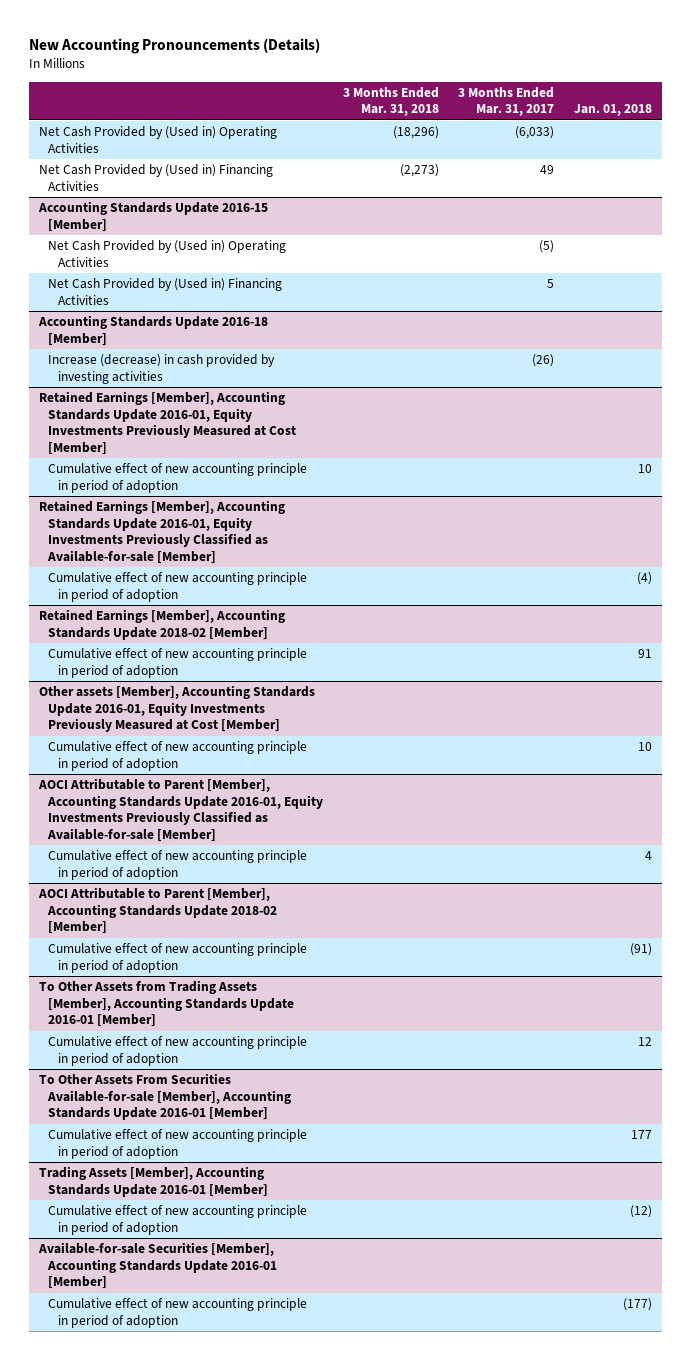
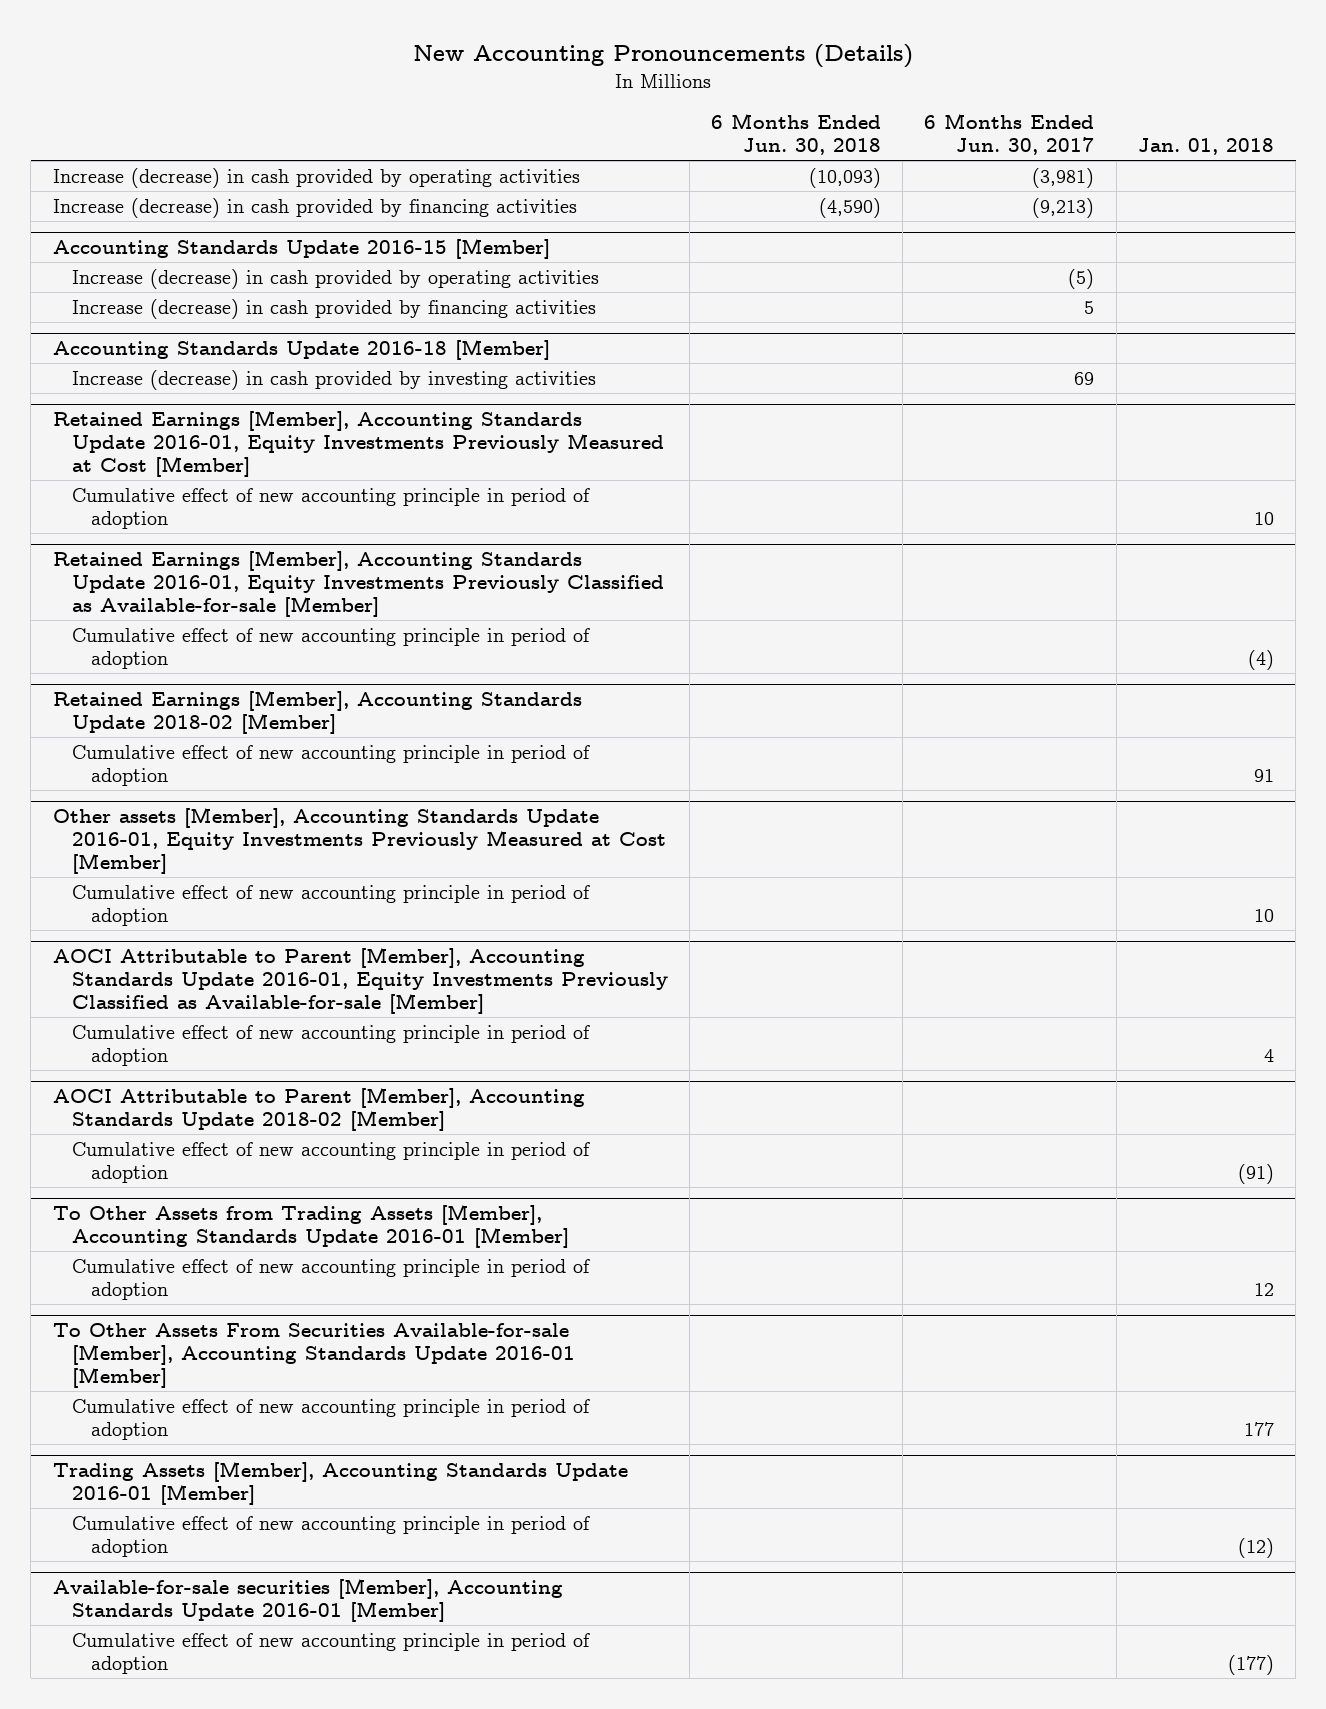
- | 3 Months Ended Mar. 31, 2018 | 3 Months Ended Mar. 31, 2017 | Jan. 01, 2018
+ | 6 Months Ended Jun. 30, 2018 | 6 Months Ended Jun. 30, 2017 | Jan. 01, 2018
- Net Cash Provided by (Used in) Operating Activities | (18,296) | (6,033) |
- Net Cash Provided by (Used in) Financing Activities | (2,273) | 49 |
+ Increase (decrease) in cash provided by operating activities | (10,093) | (3,981) |
+ Increase (decrease) in cash provided by financing activities | (4,590) | (9,213) |
@ Accounting Standards Update 2016-15 [Member]
- Net Cash Provided by (Used in) Operating Activities | | (5) |
- Net Cash Provided by (Used in) Financing Activities | | 5 |
+ Increase (decrease) in cash provided by operating activities | | (5) |
+ Increase (decrease) in cash provided by financing activities | | 5 |
- Available-for-sale Securities [Member], Accounting Standards Update 2016-01 [Member]
+ Available-for-sale securities [Member], Accounting Standards Update 2016-01 [Member]

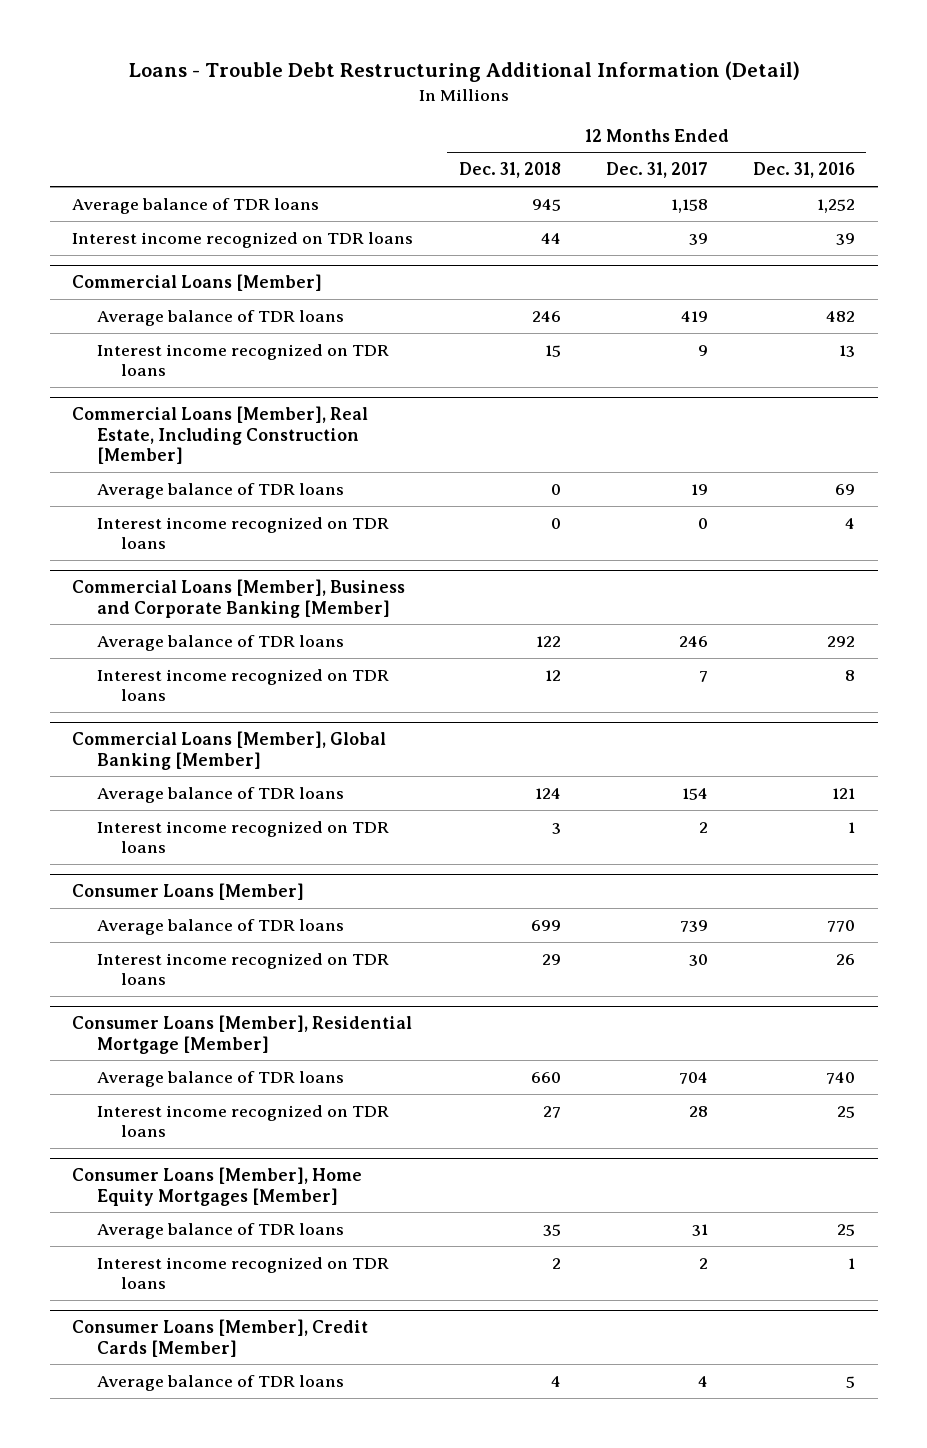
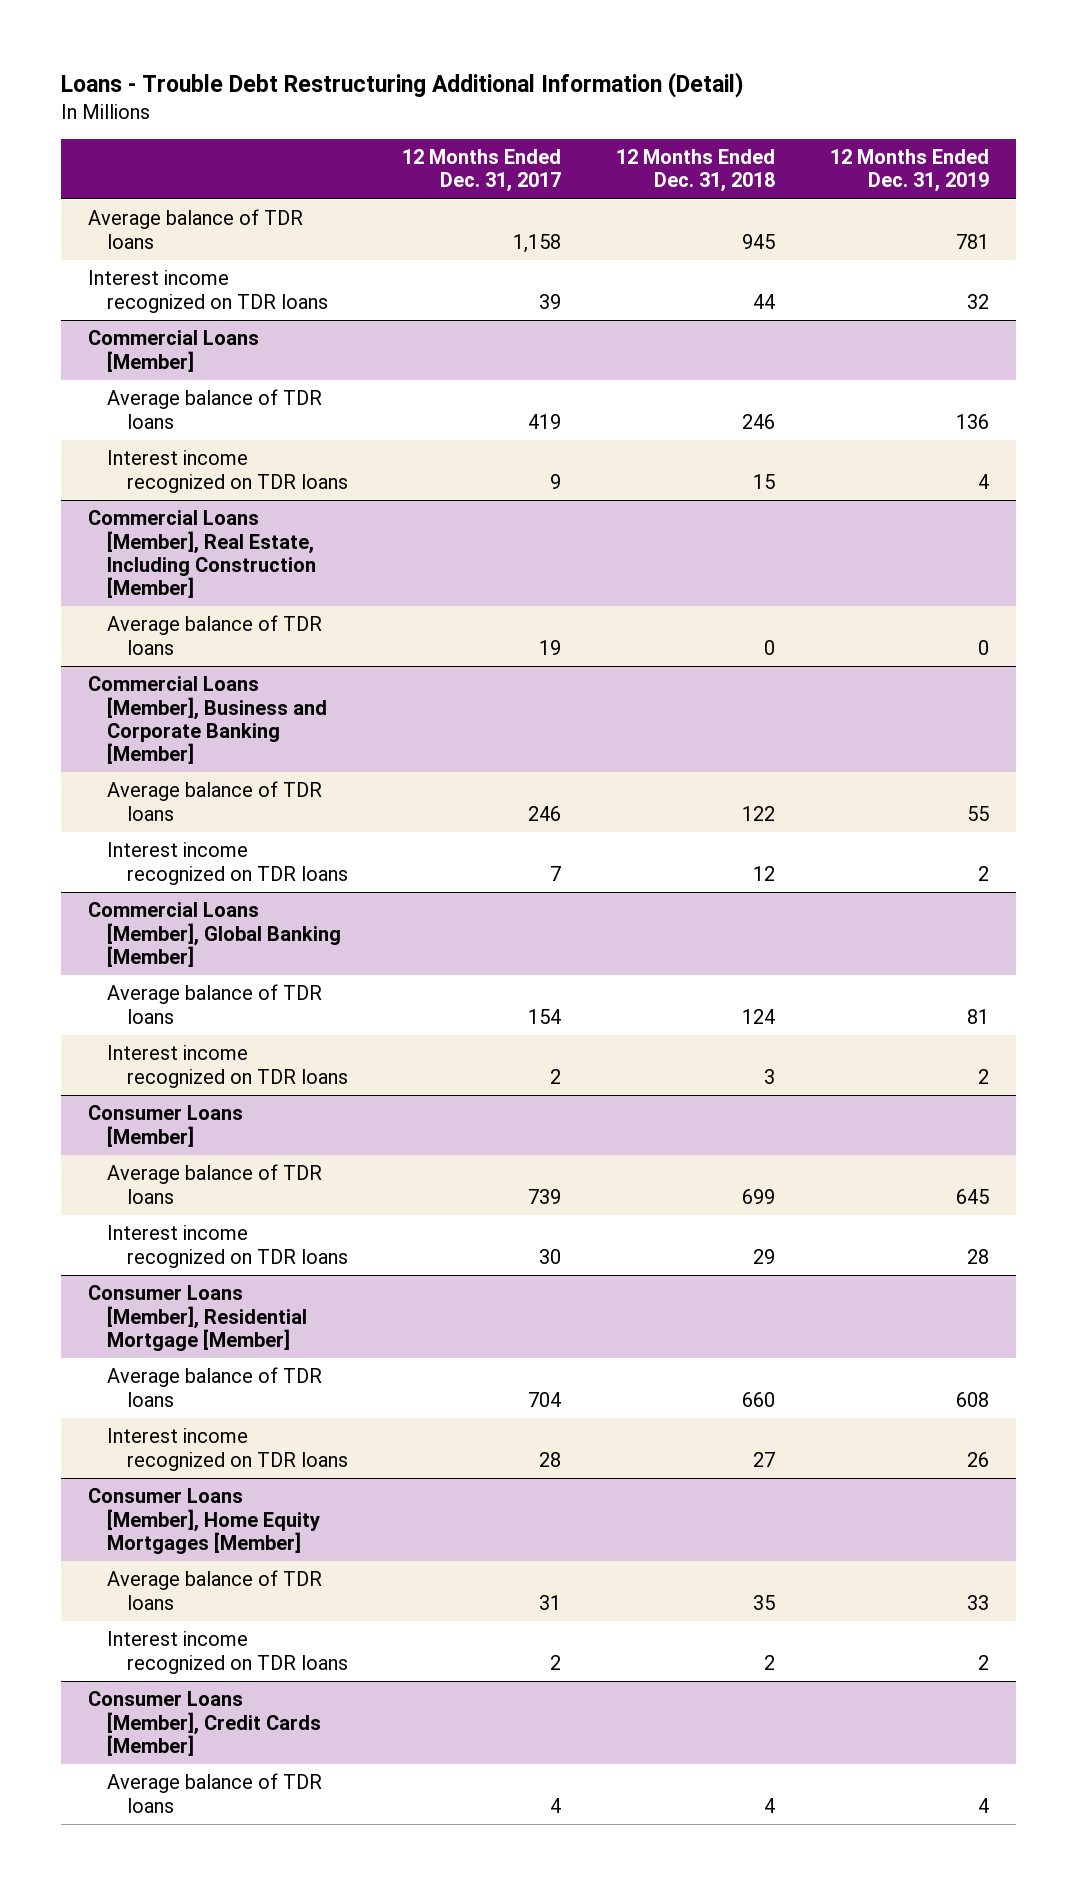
- | 12 Months Ended Dec. 31, 2018 | 12 Months Ended Dec. 31, 2017 | 12 Months Ended Dec. 31, 2016
+ | 12 Months Ended Dec. 31, 2017 | 12 Months Ended Dec. 31, 2018 | 12 Months Ended Dec. 31, 2019
@ Commercial Loans [Member], Real Estate, Including Construction [Member]
- Interest income recognized on TDR loans | 0 | 0 | 4

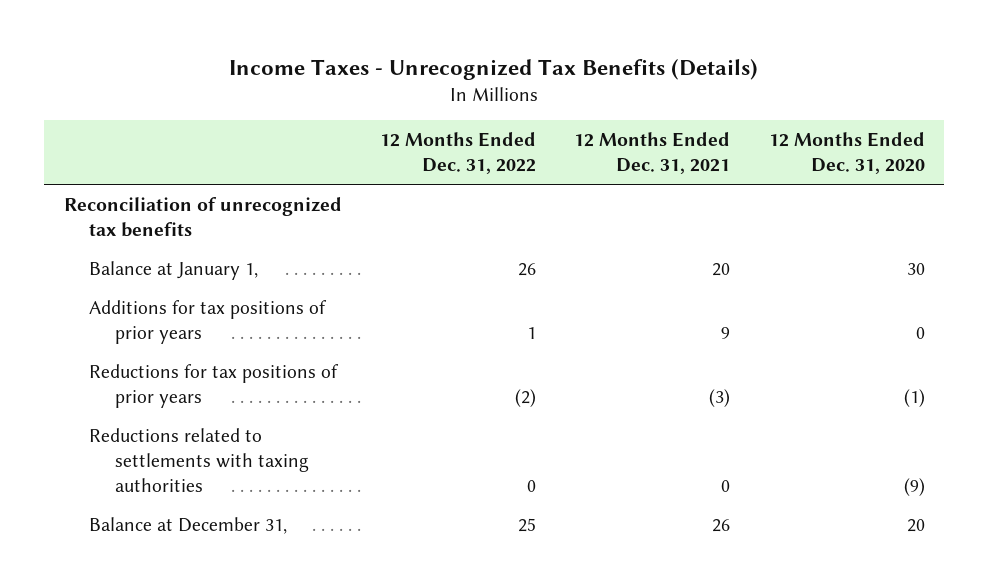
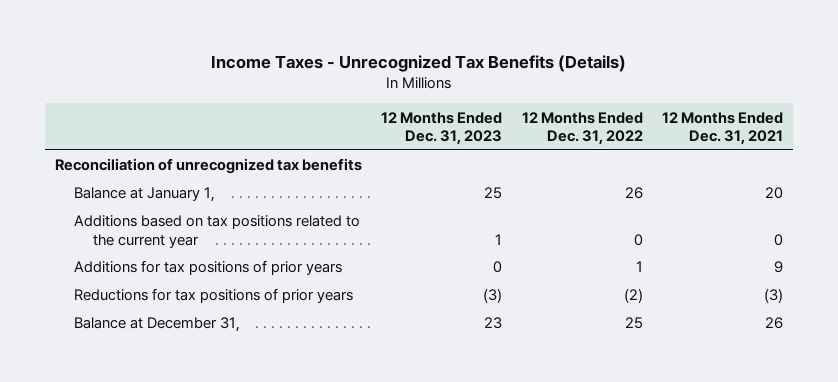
- | 12 Months Ended Dec. 31, 2022 | 12 Months Ended Dec. 31, 2021 | 12 Months Ended Dec. 31, 2020
+ | 12 Months Ended Dec. 31, 2023 | 12 Months Ended Dec. 31, 2022 | 12 Months Ended Dec. 31, 2021
+ Additions based on tax positions related to the current year | 1 | 0 | 0
- Reductions related to settlements with taxing authorities | 0 | 0 | (9)

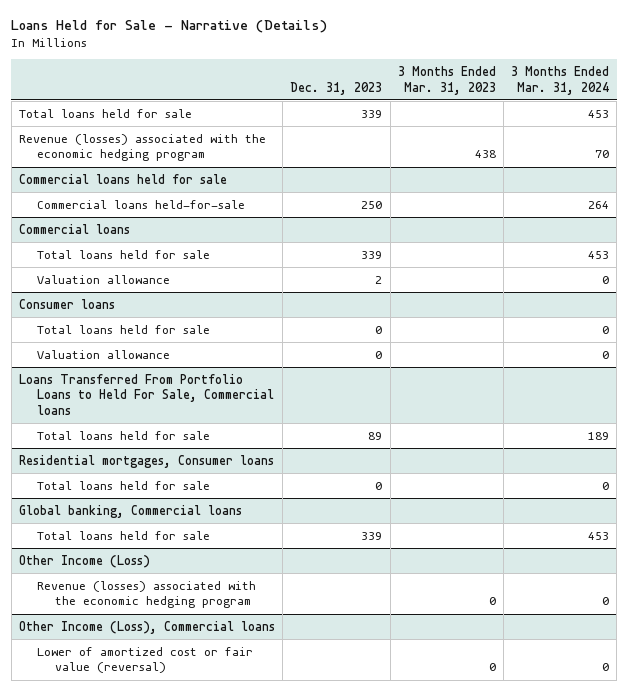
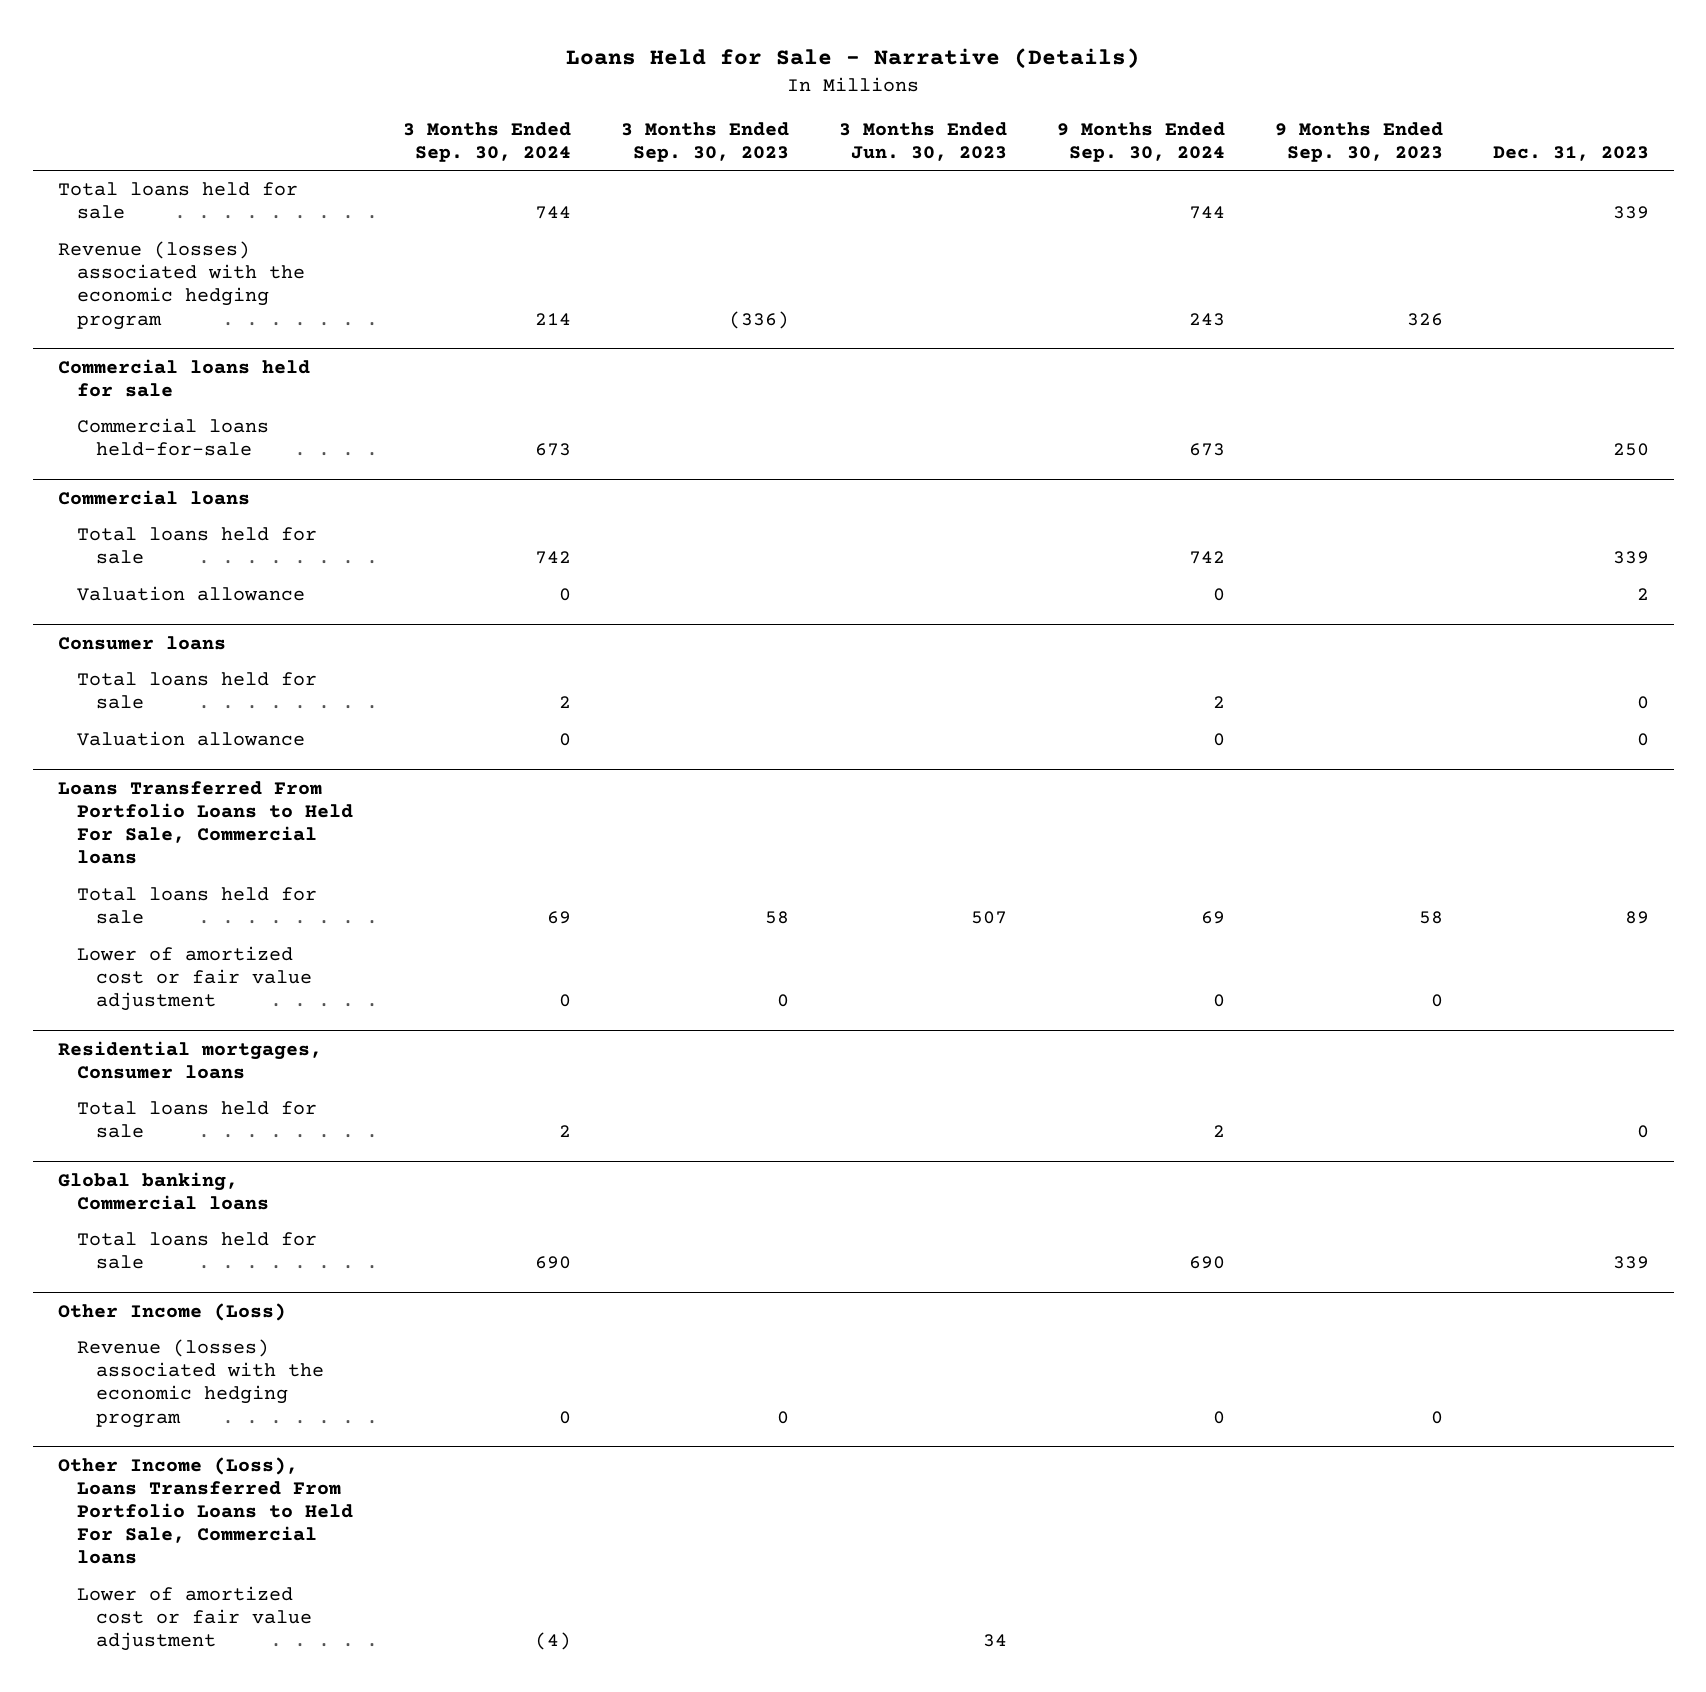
- | Dec. 31, 2023 | 3 Months Ended Mar. 31, 2023 | 3 Months Ended Mar. 31, 2024
+ | 3 Months Ended Sep. 30, 2024 | 3 Months Ended Sep. 30, 2023 | 3 Months Ended Jun. 30, 2023 | 9 Months Ended Sep. 30, 2024 | 9 Months Ended Sep. 30, 2023 | Dec. 31, 2023
@ Loans Transferred From Portfolio Loans to Held For Sale, Commercial loans
+ Lower of amortized cost or fair value adjustment | 0 | 0 | | 0 | 0 |
- Other Income (Loss), Commercial loans
- Lower of amortized cost or fair value (reversal) | | 0 | 0
+ Other Income (Loss), Loans Transferred From Portfolio Loans to Held For Sale, Commercial loans
+ Lower of amortized cost or fair value adjustment | (4) | | 34 | | |

